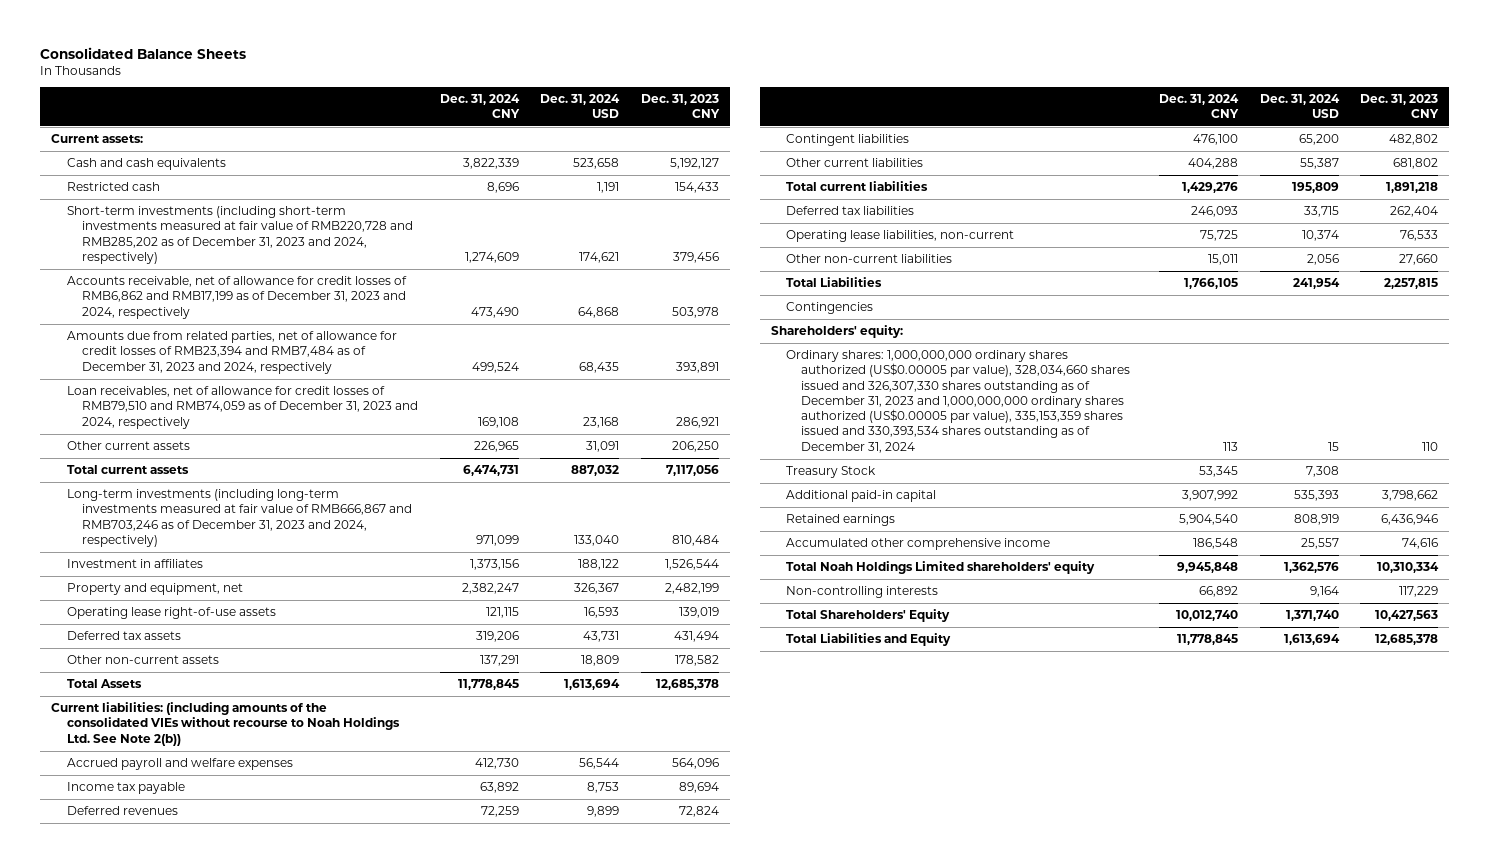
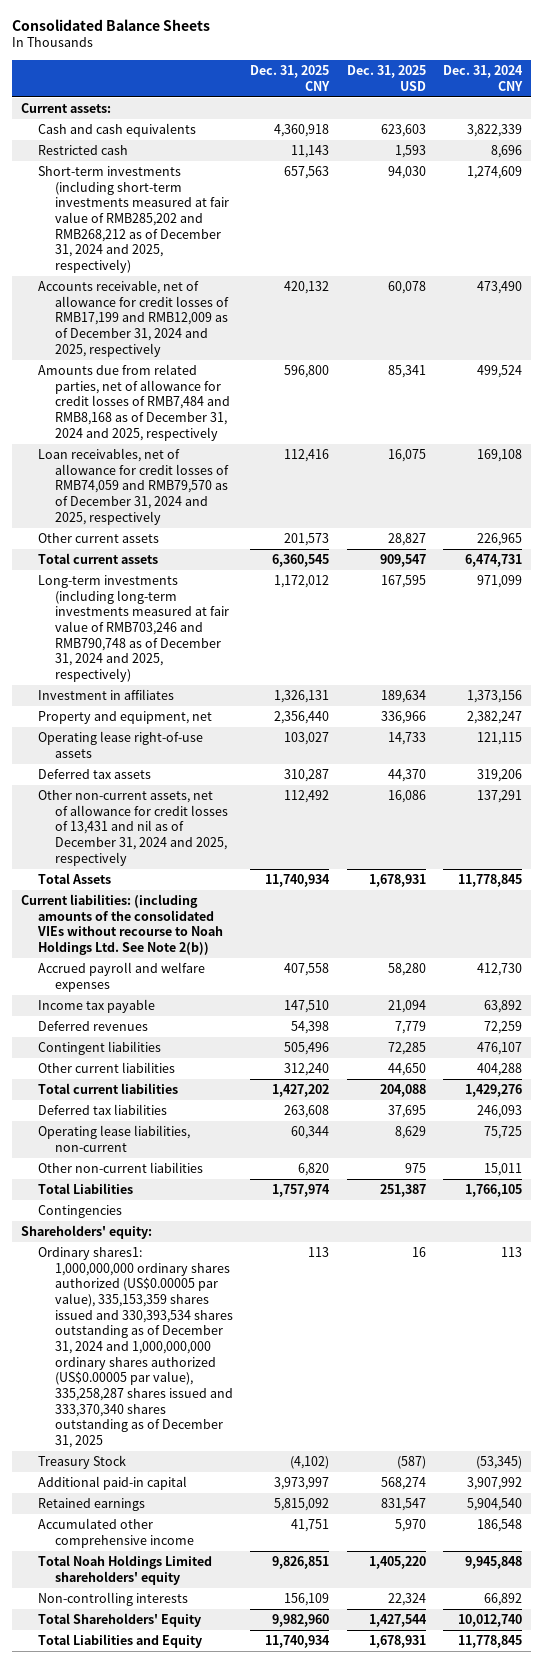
- | Dec. 31, 2024 CNY | Dec. 31, 2024 USD | Dec. 31, 2023 CNY
+ | Dec. 31, 2025 CNY | Dec. 31, 2025 USD | Dec. 31, 2024 CNY
- Short-term investments (including short-term investments measured at fair value of RMB220,728 and RMB285,202 as of December 31, 2023 and 2024, respectively) | 1,274,609 | 174,621 | 379,456
- Accounts receivable, net of allowance for credit losses of RMB6,862 and RMB17,199 as of December 31, 2023 and 2024, respectively | 473,490 | 64,868 | 503,978
- Amounts due from related parties, net of allowance for credit losses of RMB23,394 and RMB7,484 as of December 31, 2023 and 2024, respectively | 499,524 | 68,435 | 393,891
- Loan receivables, net of allowance for credit losses of RMB79,510 and RMB74,059 as of December 31, 2023 and 2024, respectively | 169,108 | 23,168 | 286,921
+ Short-term investments (including short-term investments measured at fair value of RMB285,202 and RMB268,212 as of December 31, 2024 and 2025, respectively) | 657,563 | 94,030 | 1,274,609
+ Accounts receivable, net of allowance for credit losses of RMB17,199 and RMB12,009 as of December 31, 2024 and 2025, respectively | 420,132 | 60,078 | 473,490
+ Amounts due from related parties, net of allowance for credit losses of RMB7,484 and RMB8,168 as of December 31, 2024 and 2025, respectively | 596,800 | 85,341 | 499,524
+ Loan receivables, net of allowance for credit losses of RMB74,059 and RMB79,570 as of December 31, 2024 and 2025, respectively | 112,416 | 16,075 | 169,108
- Long-term investments (including long-term investments measured at fair value of RMB666,867 and RMB703,246 as of December 31, 2023 and 2024, respectively) | 971,099 | 133,040 | 810,484
+ Long-term investments (including long-term investments measured at fair value of RMB703,246 and RMB790,748 as of December 31, 2024 and 2025, respectively) | 1,172,012 | 167,595 | 971,099
- Other non-current assets | 137,291 | 18,809 | 178,582
+ Other non-current assets, net of allowance for credit losses of 13,431 and nil as of December 31, 2024 and 2025, respectively | 112,492 | 16,086 | 137,291
- Contingent liabilities | 476,100 | 65,200 | 482,802
+ Contingent liabilities | 505,496 | 72,285 | 476,107
- Ordinary shares: 1,000,000,000 ordinary shares authorized (US$0.00005 par value), 328,034,660 shares issued and 326,307,330 shares outstanding as of December 31, 2023 and 1,000,000,000 ordinary shares authorized (US$0.00005 par value), 335,153,359 shares issued and 330,393,534 shares outstanding as of December 31, 2024 | 113 | 15 | 110
- Treasury Stock | 53,345 | 7,308 |
+ Ordinary shares1: 1,000,000,000 ordinary shares authorized (US$0.00005 par value), 335,153,359 shares issued and 330,393,534 shares outstanding as of December 31, 2024 and 1,000,000,000 ordinary shares authorized (US$0.00005 par value), 335,258,287 shares issued and 333,370,340 shares outstanding as of December 31, 2025 | 113 | 16 | 113
+ Treasury Stock | (4,102) | (587) | (53,345)

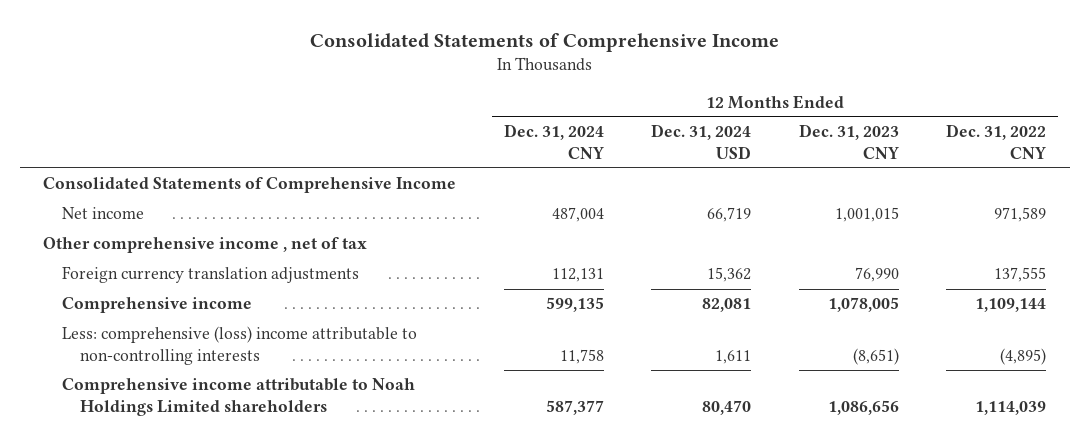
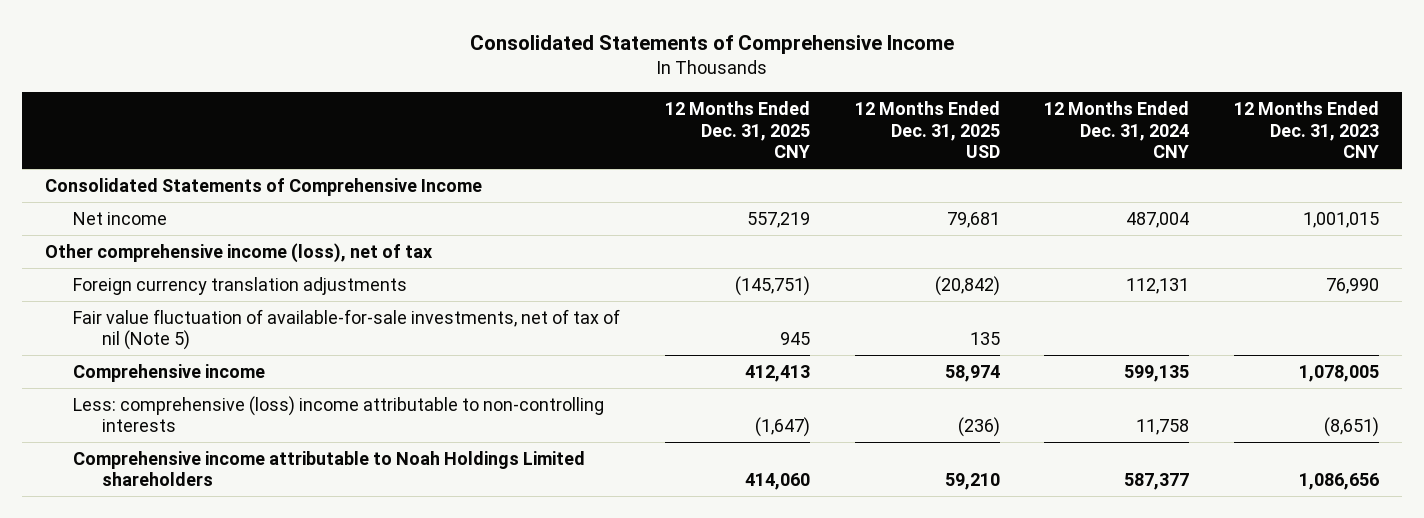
- | 12 Months Ended Dec. 31, 2024 CNY | 12 Months Ended Dec. 31, 2024 USD | 12 Months Ended Dec. 31, 2023 CNY | 12 Months Ended Dec. 31, 2022 CNY
+ | 12 Months Ended Dec. 31, 2025 CNY | 12 Months Ended Dec. 31, 2025 USD | 12 Months Ended Dec. 31, 2024 CNY | 12 Months Ended Dec. 31, 2023 CNY
- Other comprehensive income , net of tax
+ Other comprehensive income (loss), net of tax
+ Fair value fluctuation of available-for-sale investments, net of tax of nil (Note 5) | 945 | 135 | |

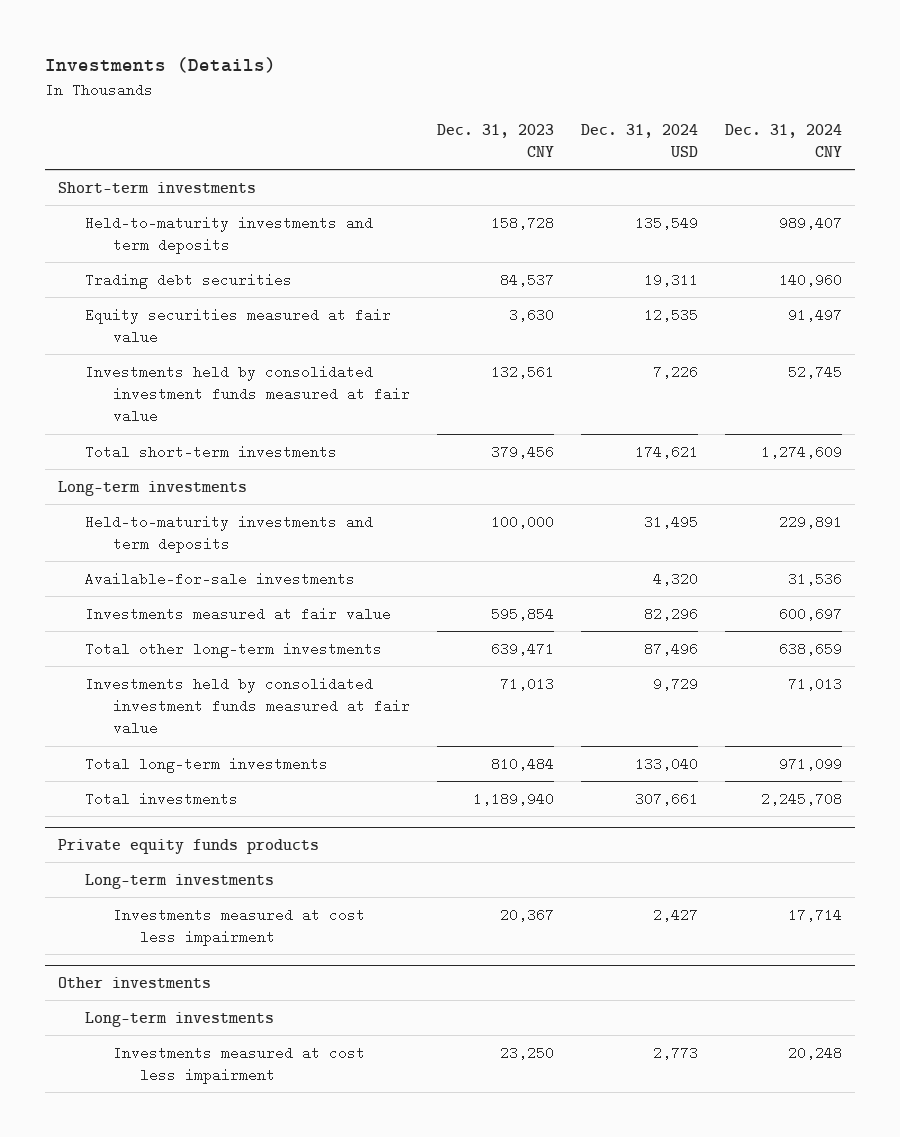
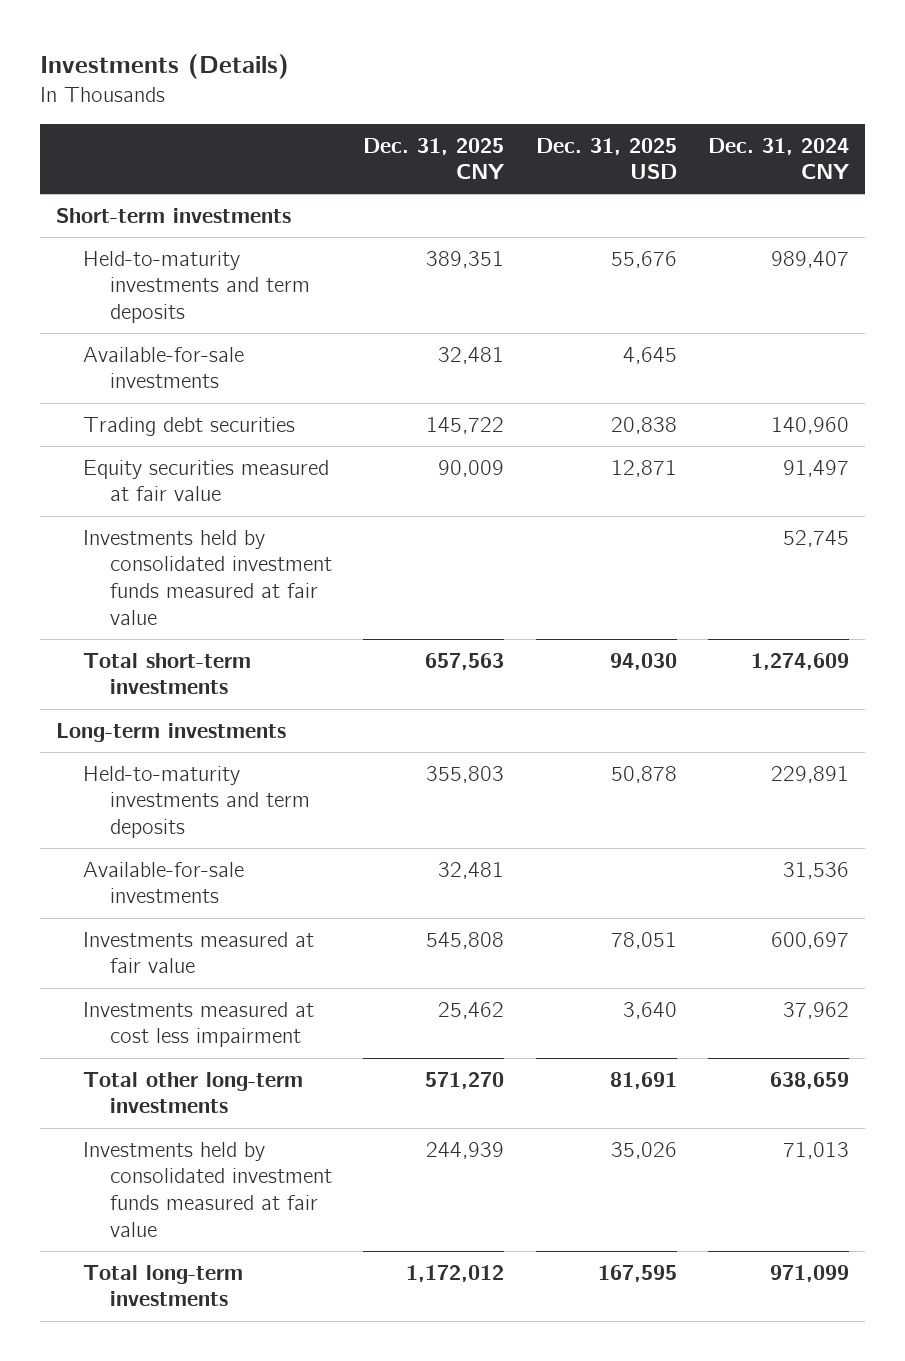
- | Dec. 31, 2023 CNY | Dec. 31, 2024 USD | Dec. 31, 2024 CNY
+ | Dec. 31, 2025 CNY | Dec. 31, 2025 USD | Dec. 31, 2024 CNY
+ Available-for-sale investments | 32,481 | 4,645 |
+ Investments measured at cost less impairment | 25,462 | 3,640 | 37,962
- Total investments | 1,189,940 | 307,661 | 2,245,708
- Private equity funds products
- Long-term investments
- Investments measured at cost less impairment | 20,367 | 2,427 | 17,714
- Other investments
- Long-term investments
- Investments measured at cost less impairment | 23,250 | 2,773 | 20,248

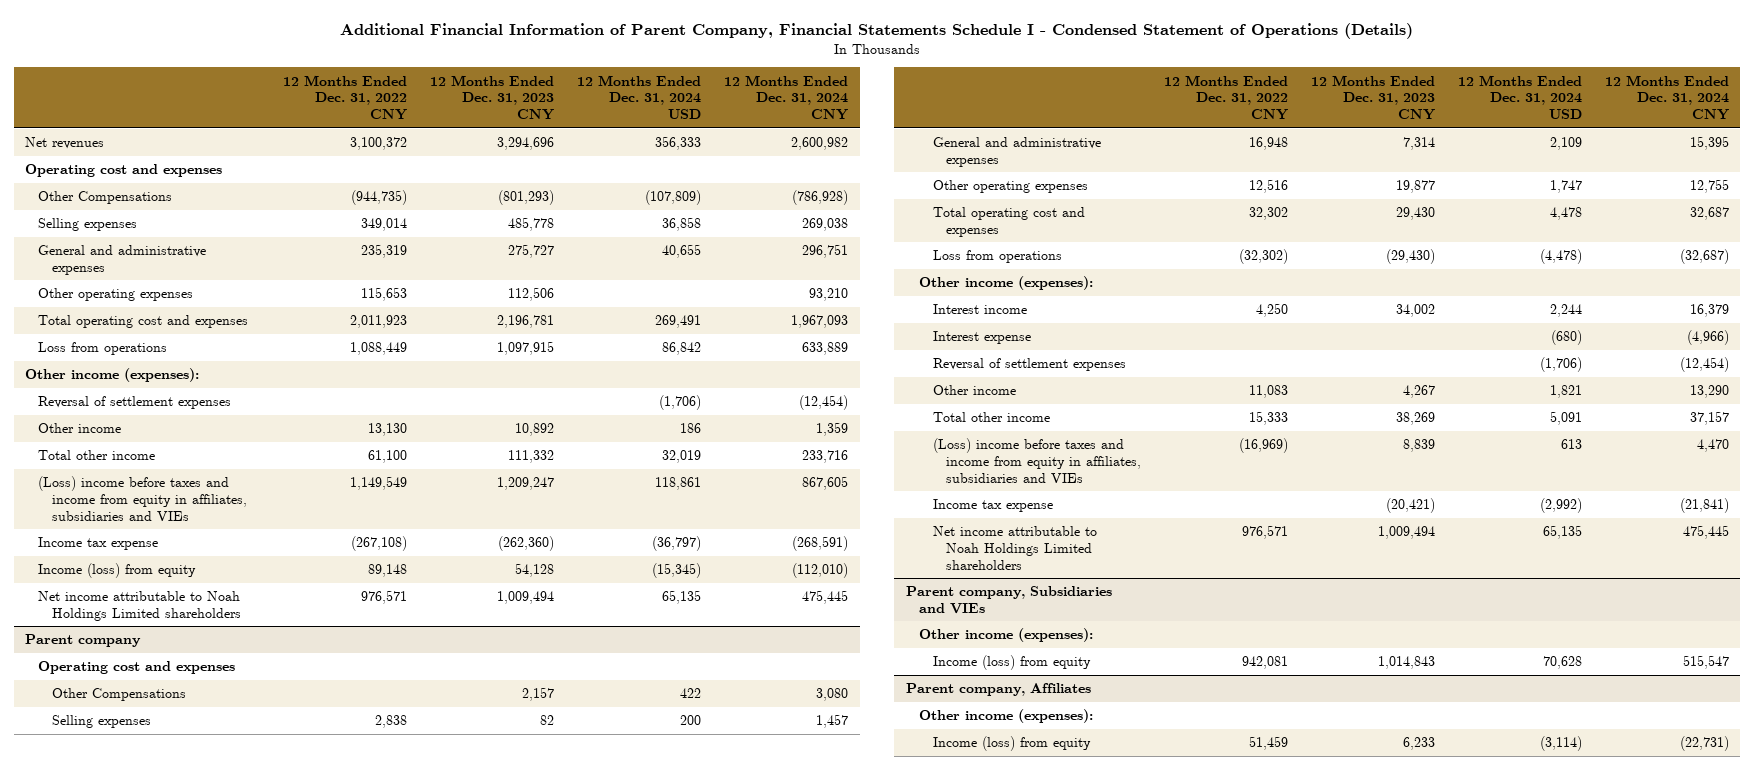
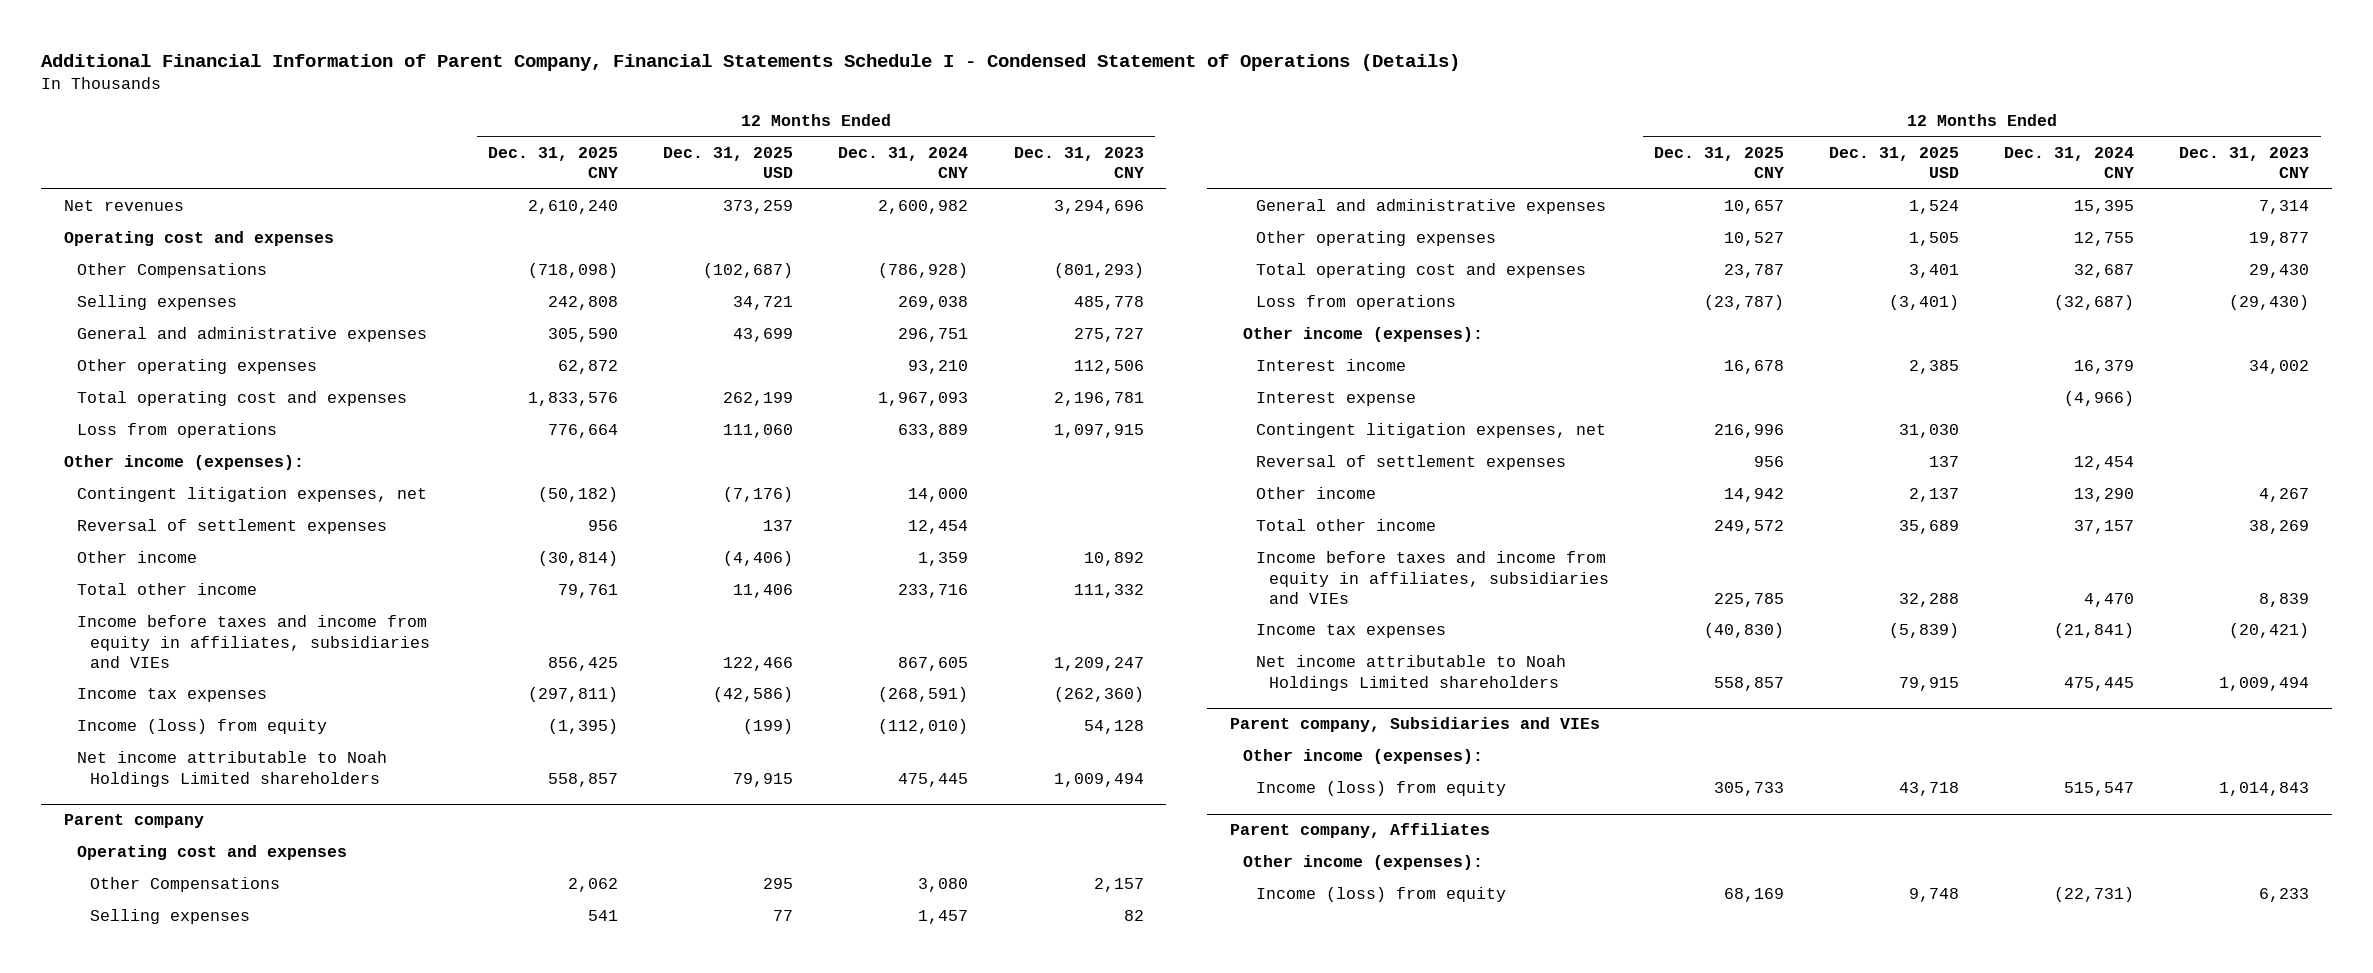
- | 12 Months Ended Dec. 31, 2022 CNY | 12 Months Ended Dec. 31, 2023 CNY | 12 Months Ended Dec. 31, 2024 USD | 12 Months Ended Dec. 31, 2024 CNY
+ | 12 Months Ended Dec. 31, 2025 CNY | 12 Months Ended Dec. 31, 2025 USD | 12 Months Ended Dec. 31, 2024 CNY | 12 Months Ended Dec. 31, 2023 CNY
- Reversal of settlement expenses | | | (1,706) | (12,454)
+ Contingent litigation expenses, net | (50,182) | (7,176) | 14,000 |
+ Reversal of settlement expenses | 956 | 137 | 12,454 |
- (Loss) income before taxes and income from equity in affiliates, subsidiaries and VIEs | 1,149,549 | 1,209,247 | 118,861 | 867,605
- Income tax expense | (267,108) | (262,360) | (36,797) | (268,591)
+ Income before taxes and income from equity in affiliates, subsidiaries and VIEs | 856,425 | 122,466 | 867,605 | 1,209,247
+ Income tax expenses | (297,811) | (42,586) | (268,591) | (262,360)
@ Parent company
- Reversal of settlement expenses | | | (1,706) | (12,454)
+ Contingent litigation expenses, net | 216,996 | 31,030 | |
+ Reversal of settlement expenses | 956 | 137 | 12,454 |
- (Loss) income before taxes and income from equity in affiliates, subsidiaries and VIEs | (16,969) | 8,839 | 613 | 4,470
- Income tax expense | | (20,421) | (2,992) | (21,841)
+ Income before taxes and income from equity in affiliates, subsidiaries and VIEs | 225,785 | 32,288 | 4,470 | 8,839
+ Income tax expenses | (40,830) | (5,839) | (21,841) | (20,421)

